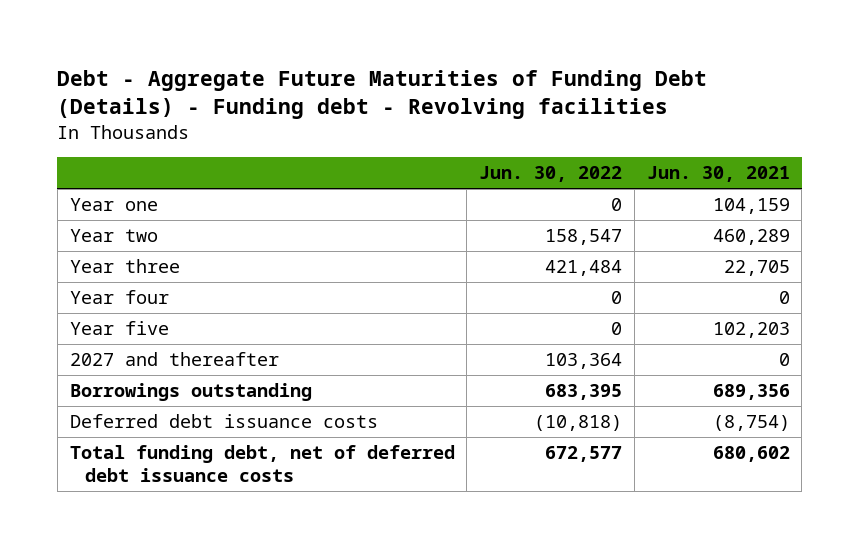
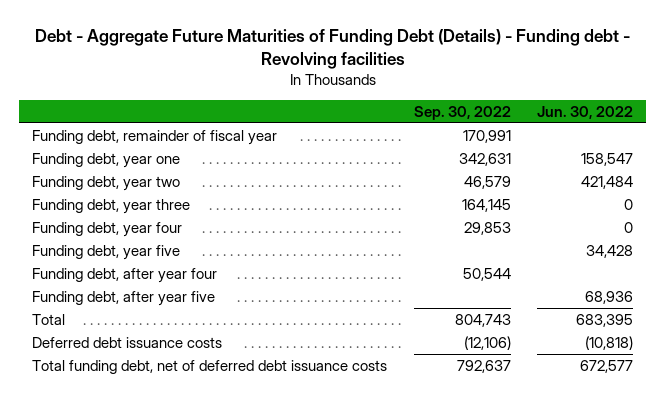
- | Jun. 30, 2022 | Jun. 30, 2021
+ | Sep. 30, 2022 | Jun. 30, 2022
- Year one | 0 | 104,159
- Year two | 158,547 | 460,289
- Year three | 421,484 | 22,705
- Year four | 0 | 0
- Year five | 0 | 102,203
- 2027 and thereafter | 103,364 | 0
- Borrowings outstanding | 683,395 | 689,356
+ Funding debt, remainder of fiscal year | 170,991 |
+ Funding debt, year one | 342,631 | 158,547
+ Funding debt, year two | 46,579 | 421,484
+ Funding debt, year three | 164,145 | 0
+ Funding debt, year four | 29,853 | 0
+ Funding debt, year five | | 34,428
+ Funding debt, after year four | 50,544 |
+ Funding debt, after year five | | 68,936
+ Total | 804,743 | 683,395

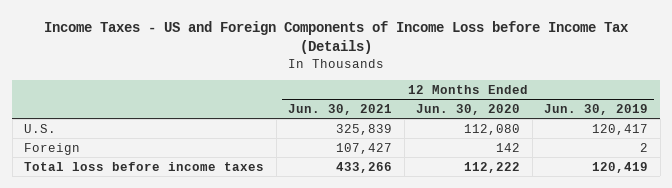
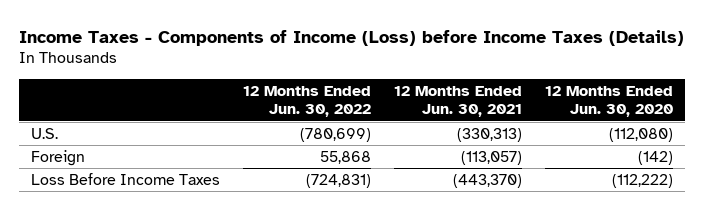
- Income Taxes - US and Foreign Components of Income Loss before Income Tax (Details)
+ Income Taxes - Components of Income (Loss) before Income Taxes (Details)
- | 12 Months Ended Jun. 30, 2021 | 12 Months Ended Jun. 30, 2020 | 12 Months Ended Jun. 30, 2019
+ | 12 Months Ended Jun. 30, 2022 | 12 Months Ended Jun. 30, 2021 | 12 Months Ended Jun. 30, 2020
- U.S. | 325,839 | 112,080 | 120,417
- Foreign | 107,427 | 142 | 2
- Total loss before income taxes | 433,266 | 112,222 | 120,419
+ U.S. | (780,699) | (330,313) | (112,080)
+ Foreign | 55,868 | (113,057) | (142)
+ Loss Before Income Taxes | (724,831) | (443,370) | (112,222)

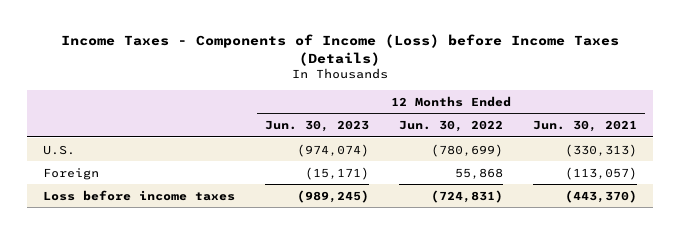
- | 12 Months Ended Jun. 30, 2022 | 12 Months Ended Jun. 30, 2021 | 12 Months Ended Jun. 30, 2020
+ | 12 Months Ended Jun. 30, 2023 | 12 Months Ended Jun. 30, 2022 | 12 Months Ended Jun. 30, 2021
- Loss Before Income Taxes | (724,831) | (443,370) | (112,222)
+ Loss before income taxes | (989,245) | (724,831) | (443,370)

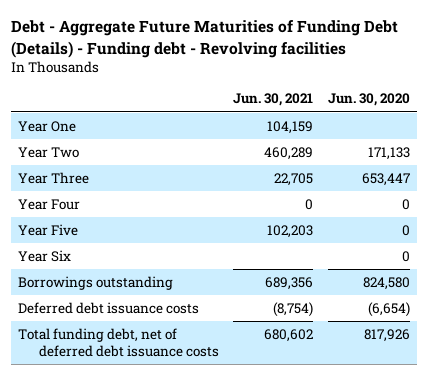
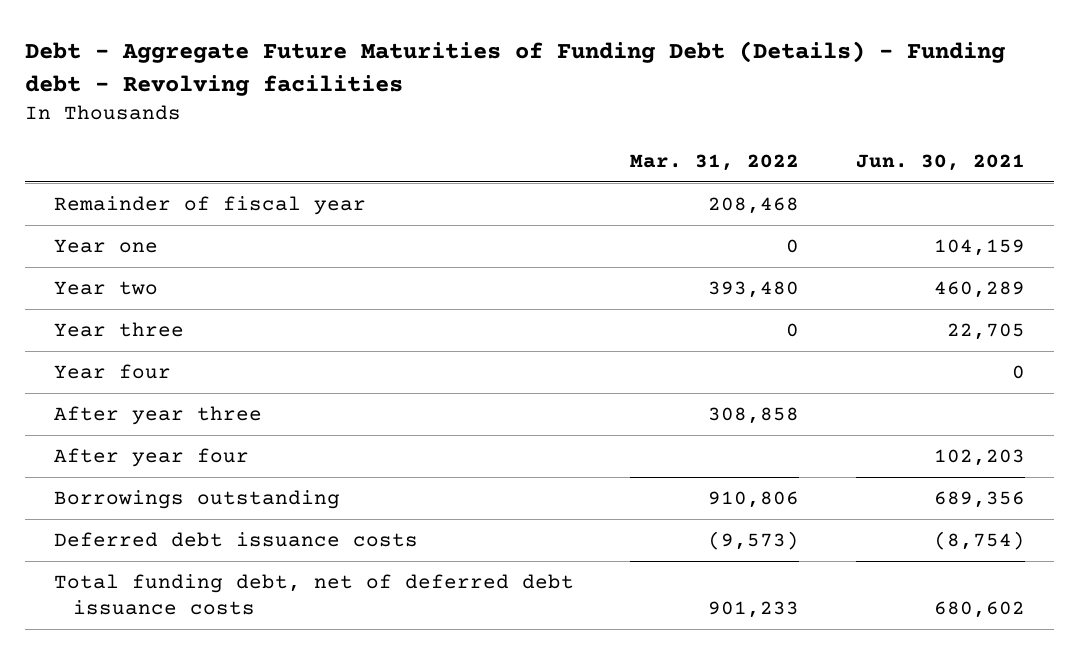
- | Jun. 30, 2021 | Jun. 30, 2020
+ | Mar. 31, 2022 | Jun. 30, 2021
- Year One | 104,159 |
- Year Two | 460,289 | 171,133
- Year Three | 22,705 | 653,447
- Year Four | 0 | 0
- Year Five | 102,203 | 0
- Year Six | | 0
+ Remainder of fiscal year | 208,468 |
+ Year one | 0 | 104,159
+ Year two | 393,480 | 460,289
+ Year three | 0 | 22,705
+ Year four | | 0
+ After year three | 308,858 |
+ After year four | | 102,203

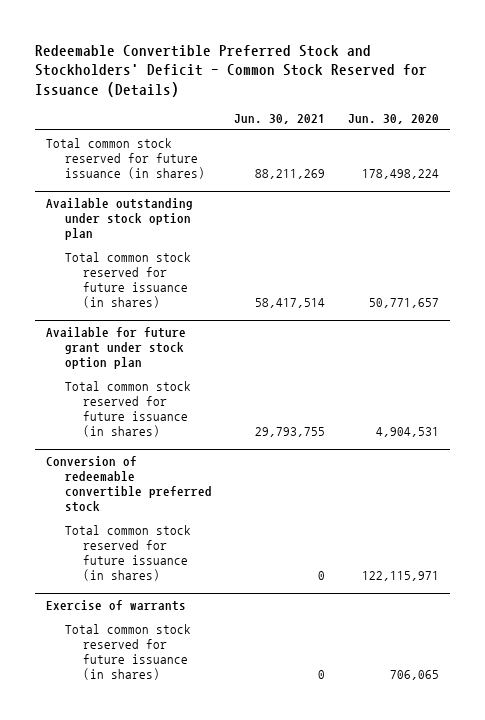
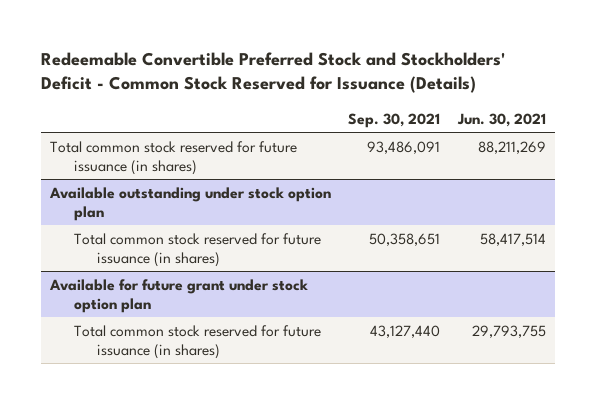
- | Jun. 30, 2021 | Jun. 30, 2020
+ | Sep. 30, 2021 | Jun. 30, 2021
- Conversion of redeemable convertible preferred stock
- Total common stock reserved for future issuance (in shares) | 0 | 122,115,971
- Exercise of warrants
- Total common stock reserved for future issuance (in shares) | 0 | 706,065

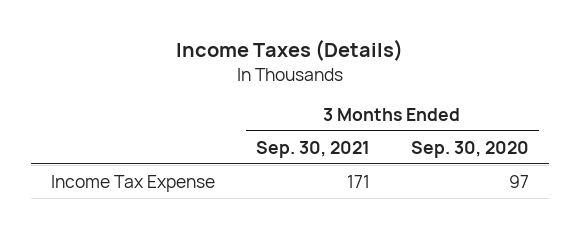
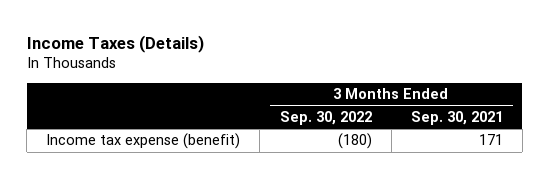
- | 3 Months Ended Sep. 30, 2021 | 3 Months Ended Sep. 30, 2020
+ | 3 Months Ended Sep. 30, 2022 | 3 Months Ended Sep. 30, 2021
- Income Tax Expense | 171 | 97
+ Income tax expense (benefit) | (180) | 171

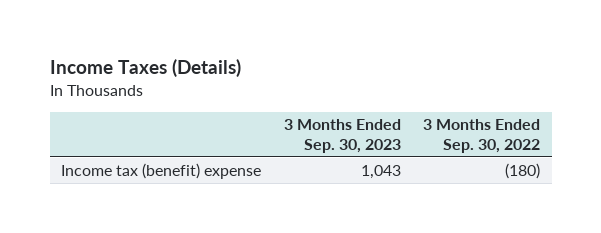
- | 3 Months Ended Sep. 30, 2022 | 3 Months Ended Sep. 30, 2021
+ | 3 Months Ended Sep. 30, 2023 | 3 Months Ended Sep. 30, 2022
- Income tax expense (benefit) | (180) | 171
+ Income tax (benefit) expense | 1,043 | (180)

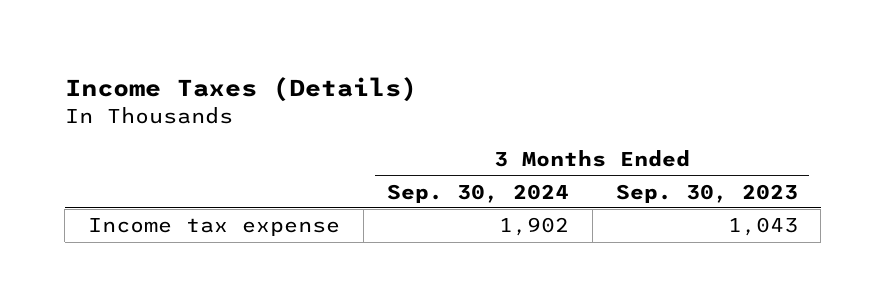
- | 3 Months Ended Sep. 30, 2023 | 3 Months Ended Sep. 30, 2022
+ | 3 Months Ended Sep. 30, 2024 | 3 Months Ended Sep. 30, 2023
- Income tax (benefit) expense | 1,043 | (180)
+ Income tax expense | 1,902 | 1,043

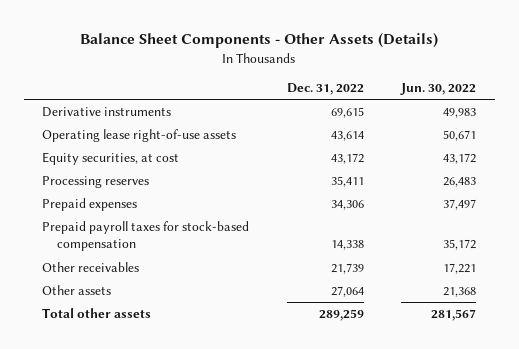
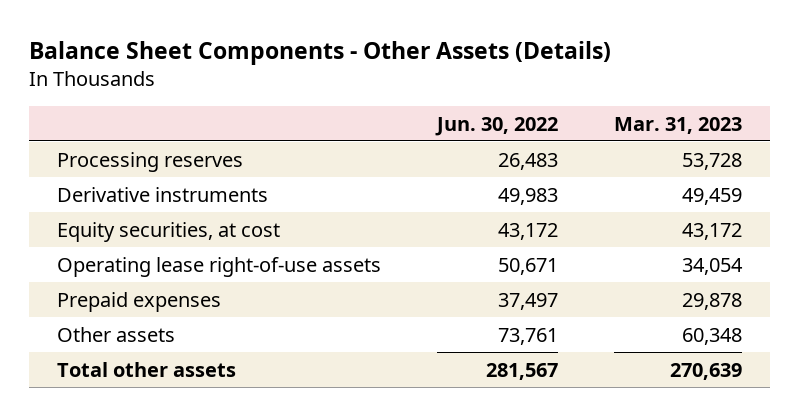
- | Dec. 31, 2022 | Jun. 30, 2022
+ | Jun. 30, 2022 | Mar. 31, 2023
moved up: Processing reserves | 26,483 | 53,728
moved down: Operating lease right-of-use assets | 50,671 | 34,054
- Prepaid payroll taxes for stock-based compensation | 14,338 | 35,172
- Other receivables | 21,739 | 17,221
- Other assets | 27,064 | 21,368
+ Other assets | 73,761 | 60,348

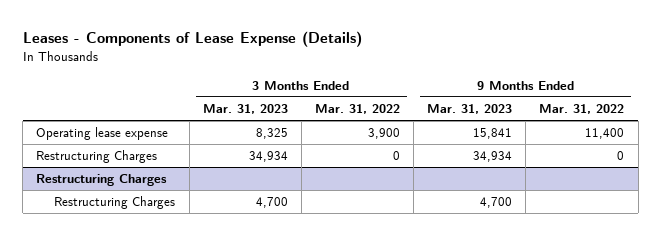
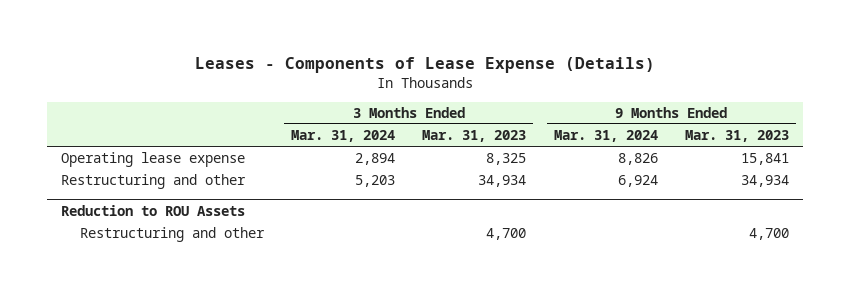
- | 3 Months Ended Mar. 31, 2023 | 3 Months Ended Mar. 31, 2022 | 9 Months Ended Mar. 31, 2023 | 9 Months Ended Mar. 31, 2022
+ | 3 Months Ended Mar. 31, 2024 | 3 Months Ended Mar. 31, 2023 | 9 Months Ended Mar. 31, 2024 | 9 Months Ended Mar. 31, 2023
- Restructuring Charges | 34,934 | 0 | 34,934 | 0
- Restructuring Charges
- Restructuring Charges | 4,700 | | 4,700 |
+ Restructuring and other | 5,203 | 34,934 | 6,924 | 34,934
+ Reduction to ROU Assets
+ Restructuring and other | | 4,700 | | 4,700

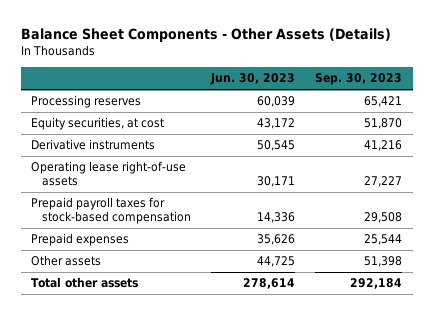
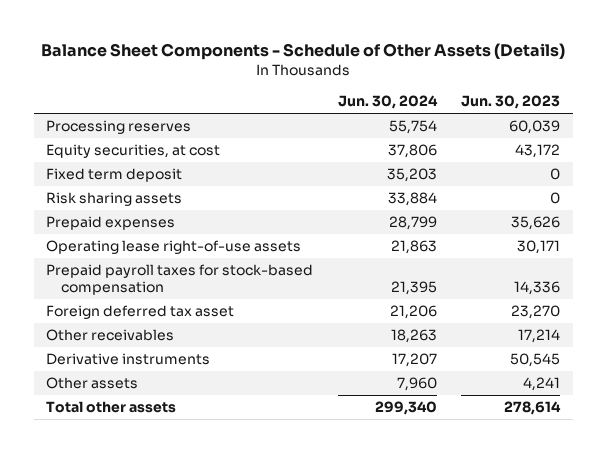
- Balance Sheet Components - Other Assets (Details)
+ Balance Sheet Components - Schedule of Other Assets (Details)
- | Jun. 30, 2023 | Sep. 30, 2023
+ | Jun. 30, 2024 | Jun. 30, 2023
+ Fixed term deposit | 35,203 | 0
+ Risk sharing assets | 33,884 | 0
moved up: Prepaid expenses | 28,799 | 35,626
- Other assets | 44,725 | 51,398
+ Foreign deferred tax asset | 21,206 | 23,270
+ Other receivables | 18,263 | 17,214
moved down: Derivative instruments | 17,207 | 50,545
+ Other assets | 7,960 | 4,241

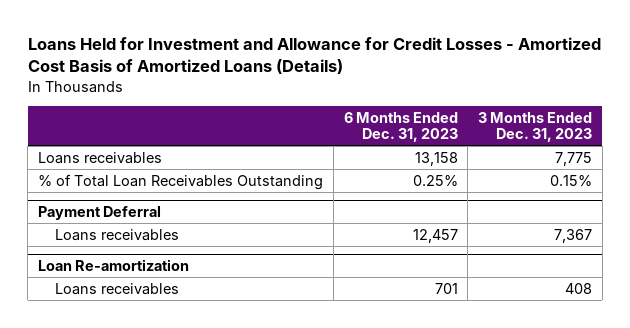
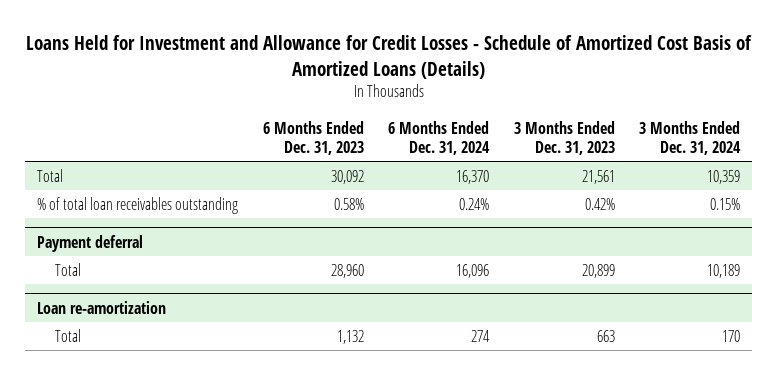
- Loans Held for Investment and Allowance for Credit Losses - Amortized Cost Basis of Amortized Loans (Details)
+ Loans Held for Investment and Allowance for Credit Losses - Schedule of Amortized Cost Basis of Amortized Loans (Details)
- | 6 Months Ended Dec. 31, 2023 | 3 Months Ended Dec. 31, 2023
+ | 6 Months Ended Dec. 31, 2023 | 6 Months Ended Dec. 31, 2024 | 3 Months Ended Dec. 31, 2023 | 3 Months Ended Dec. 31, 2024
- Loans receivables | 13,158 | 7,775
- % of Total Loan Receivables Outstanding | 0.25% | 0.15%
- Payment Deferral
- Loans receivables | 12,457 | 7,367
- Loan Re-amortization
- Loans receivables | 701 | 408
+ Total | 30,092 | 16,370 | 21,561 | 10,359
+ % of total loan receivables outstanding | 0.58% | 0.24% | 0.42% | 0.15%
+ Payment deferral
+ Total | 28,960 | 16,096 | 20,899 | 10,189
+ Loan re-amortization
+ Total | 1,132 | 274 | 663 | 170

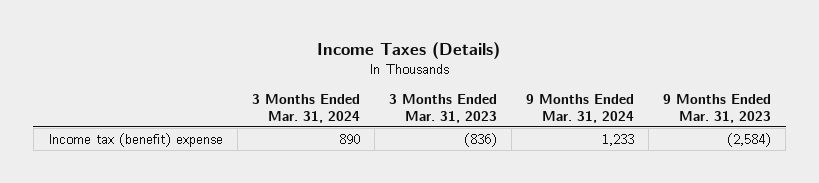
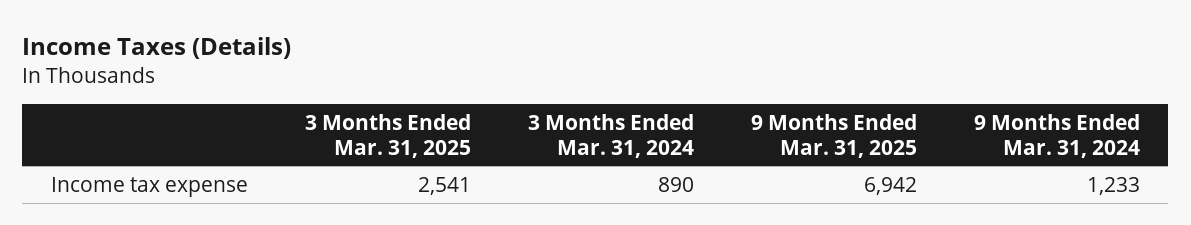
- | 3 Months Ended Mar. 31, 2024 | 3 Months Ended Mar. 31, 2023 | 9 Months Ended Mar. 31, 2024 | 9 Months Ended Mar. 31, 2023
+ | 3 Months Ended Mar. 31, 2025 | 3 Months Ended Mar. 31, 2024 | 9 Months Ended Mar. 31, 2025 | 9 Months Ended Mar. 31, 2024
- Income tax (benefit) expense | 890 | (836) | 1,233 | (2,584)
+ Income tax expense | 2,541 | 890 | 6,942 | 1,233

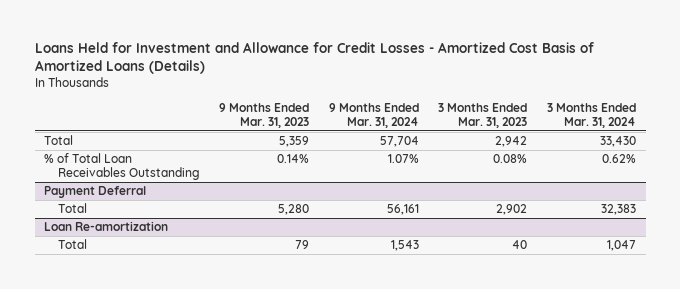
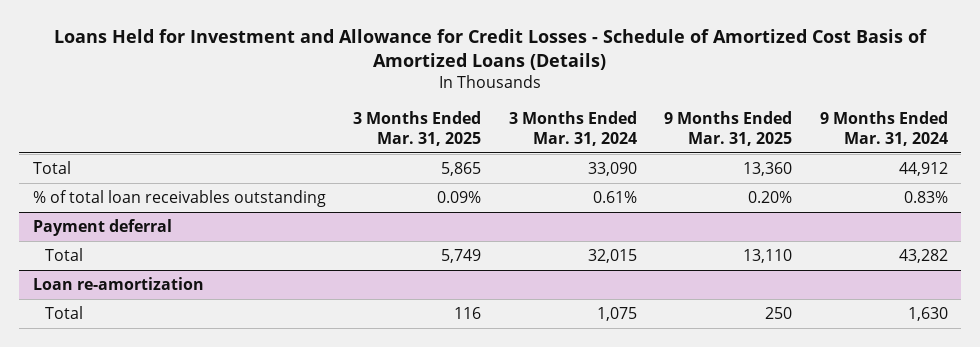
- Loans Held for Investment and Allowance for Credit Losses - Amortized Cost Basis of Amortized Loans (Details)
+ Loans Held for Investment and Allowance for Credit Losses - Schedule of Amortized Cost Basis of Amortized Loans (Details)
- | 9 Months Ended Mar. 31, 2023 | 9 Months Ended Mar. 31, 2024 | 3 Months Ended Mar. 31, 2023 | 3 Months Ended Mar. 31, 2024
+ | 3 Months Ended Mar. 31, 2025 | 3 Months Ended Mar. 31, 2024 | 9 Months Ended Mar. 31, 2025 | 9 Months Ended Mar. 31, 2024
- Total | 5,359 | 57,704 | 2,942 | 33,430
- % of Total Loan Receivables Outstanding | 0.14% | 1.07% | 0.08% | 0.62%
- Payment Deferral
- Total | 5,280 | 56,161 | 2,902 | 32,383
- Loan Re-amortization
- Total | 79 | 1,543 | 40 | 1,047
+ Total | 5,865 | 33,090 | 13,360 | 44,912
+ % of total loan receivables outstanding | 0.09% | 0.61% | 0.20% | 0.83%
+ Payment deferral
+ Total | 5,749 | 32,015 | 13,110 | 43,282
+ Loan re-amortization
+ Total | 116 | 1,075 | 250 | 1,630

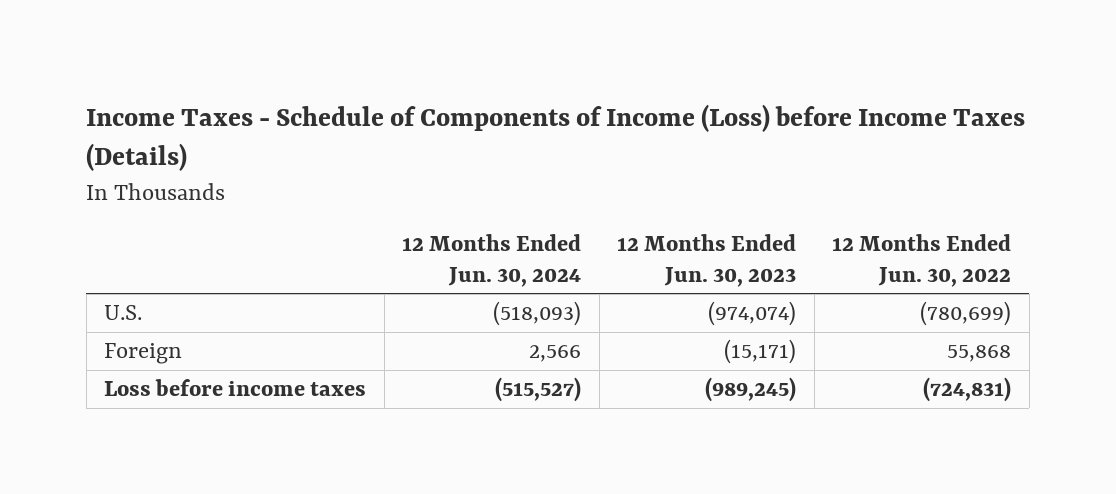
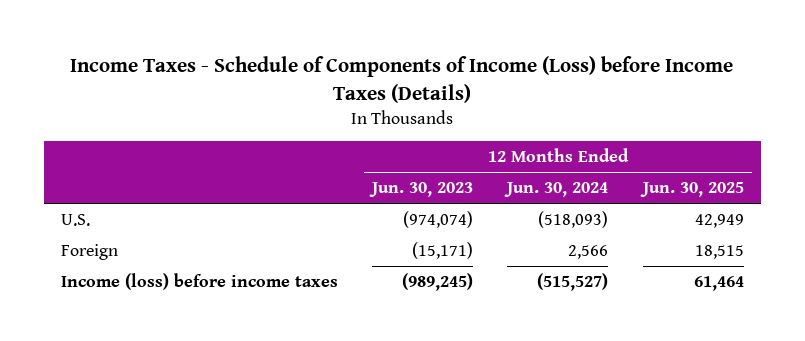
- | 12 Months Ended Jun. 30, 2024 | 12 Months Ended Jun. 30, 2023 | 12 Months Ended Jun. 30, 2022
+ | 12 Months Ended Jun. 30, 2023 | 12 Months Ended Jun. 30, 2024 | 12 Months Ended Jun. 30, 2025
- Loss before income taxes | (515,527) | (989,245) | (724,831)
+ Income (loss) before income taxes | (989,245) | (515,527) | 61,464

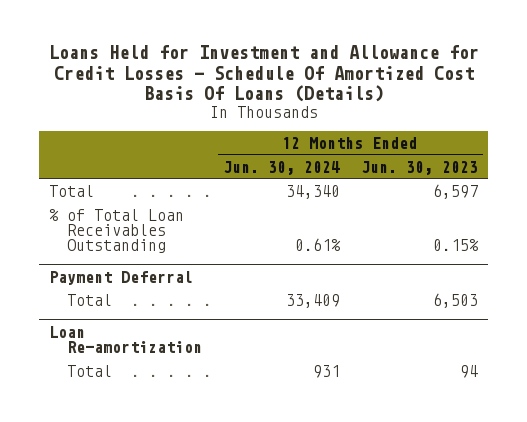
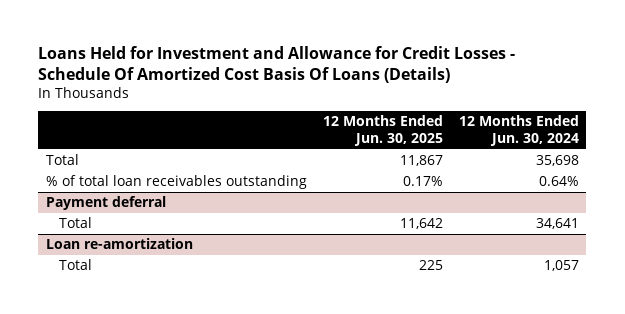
- | 12 Months Ended Jun. 30, 2024 | 12 Months Ended Jun. 30, 2023
+ | 12 Months Ended Jun. 30, 2025 | 12 Months Ended Jun. 30, 2024
- Total | 34,340 | 6,597
- % of Total Loan Receivables Outstanding | 0.61% | 0.15%
- Payment Deferral
- Total | 33,409 | 6,503
- Loan Re-amortization
- Total | 931 | 94
+ Total | 11,867 | 35,698
+ % of total loan receivables outstanding | 0.17% | 0.64%
+ Payment deferral
+ Total | 11,642 | 34,641
+ Loan re-amortization
+ Total | 225 | 1,057

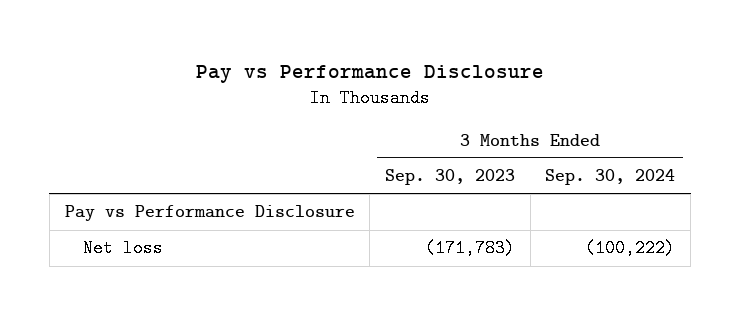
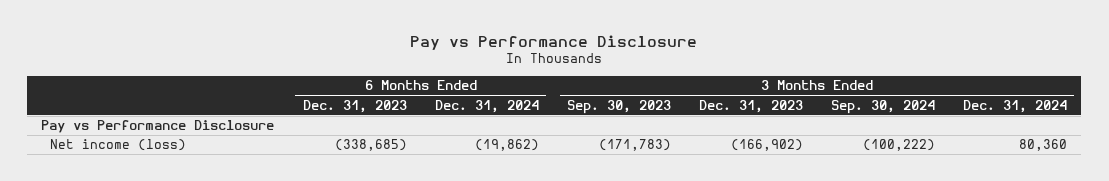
- | 3 Months Ended Sep. 30, 2023 | 3 Months Ended Sep. 30, 2024
+ | 6 Months Ended Dec. 31, 2023 | 6 Months Ended Dec. 31, 2024 | 3 Months Ended Sep. 30, 2023 | 3 Months Ended Dec. 31, 2023 | 3 Months Ended Sep. 30, 2024 | 3 Months Ended Dec. 31, 2024
- Net loss | (171,783) | (100,222)
+ Net income (loss) | (338,685) | (19,862) | (171,783) | (166,902) | (100,222) | 80,360

